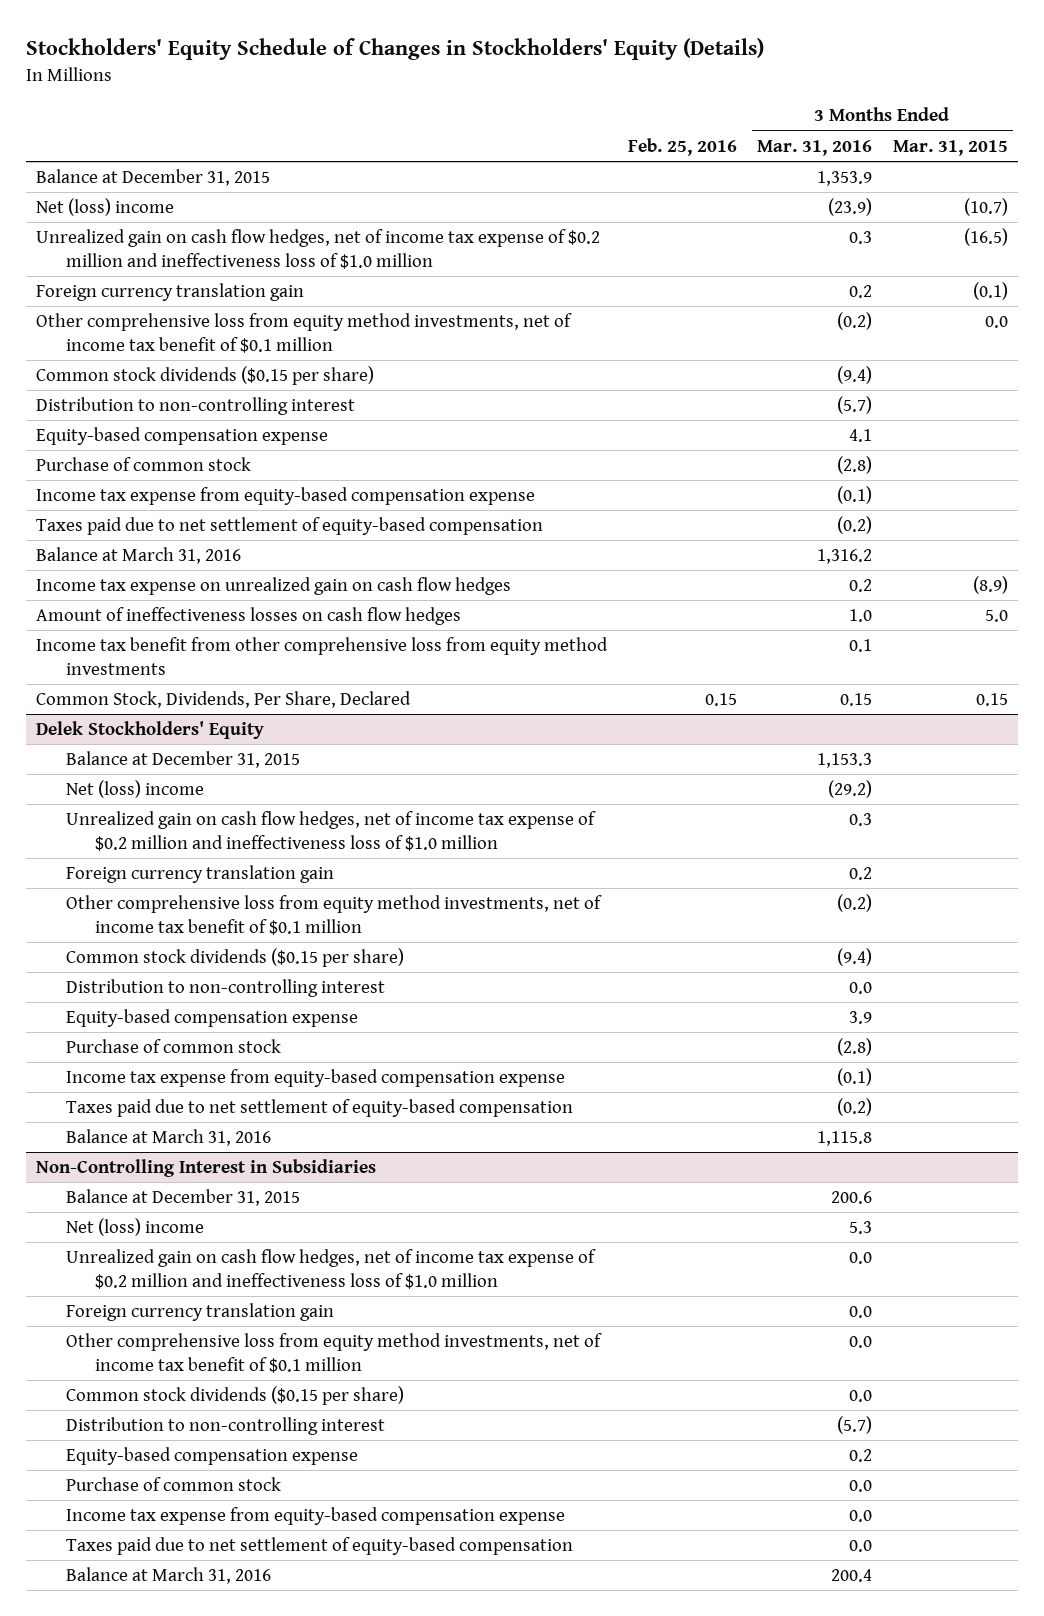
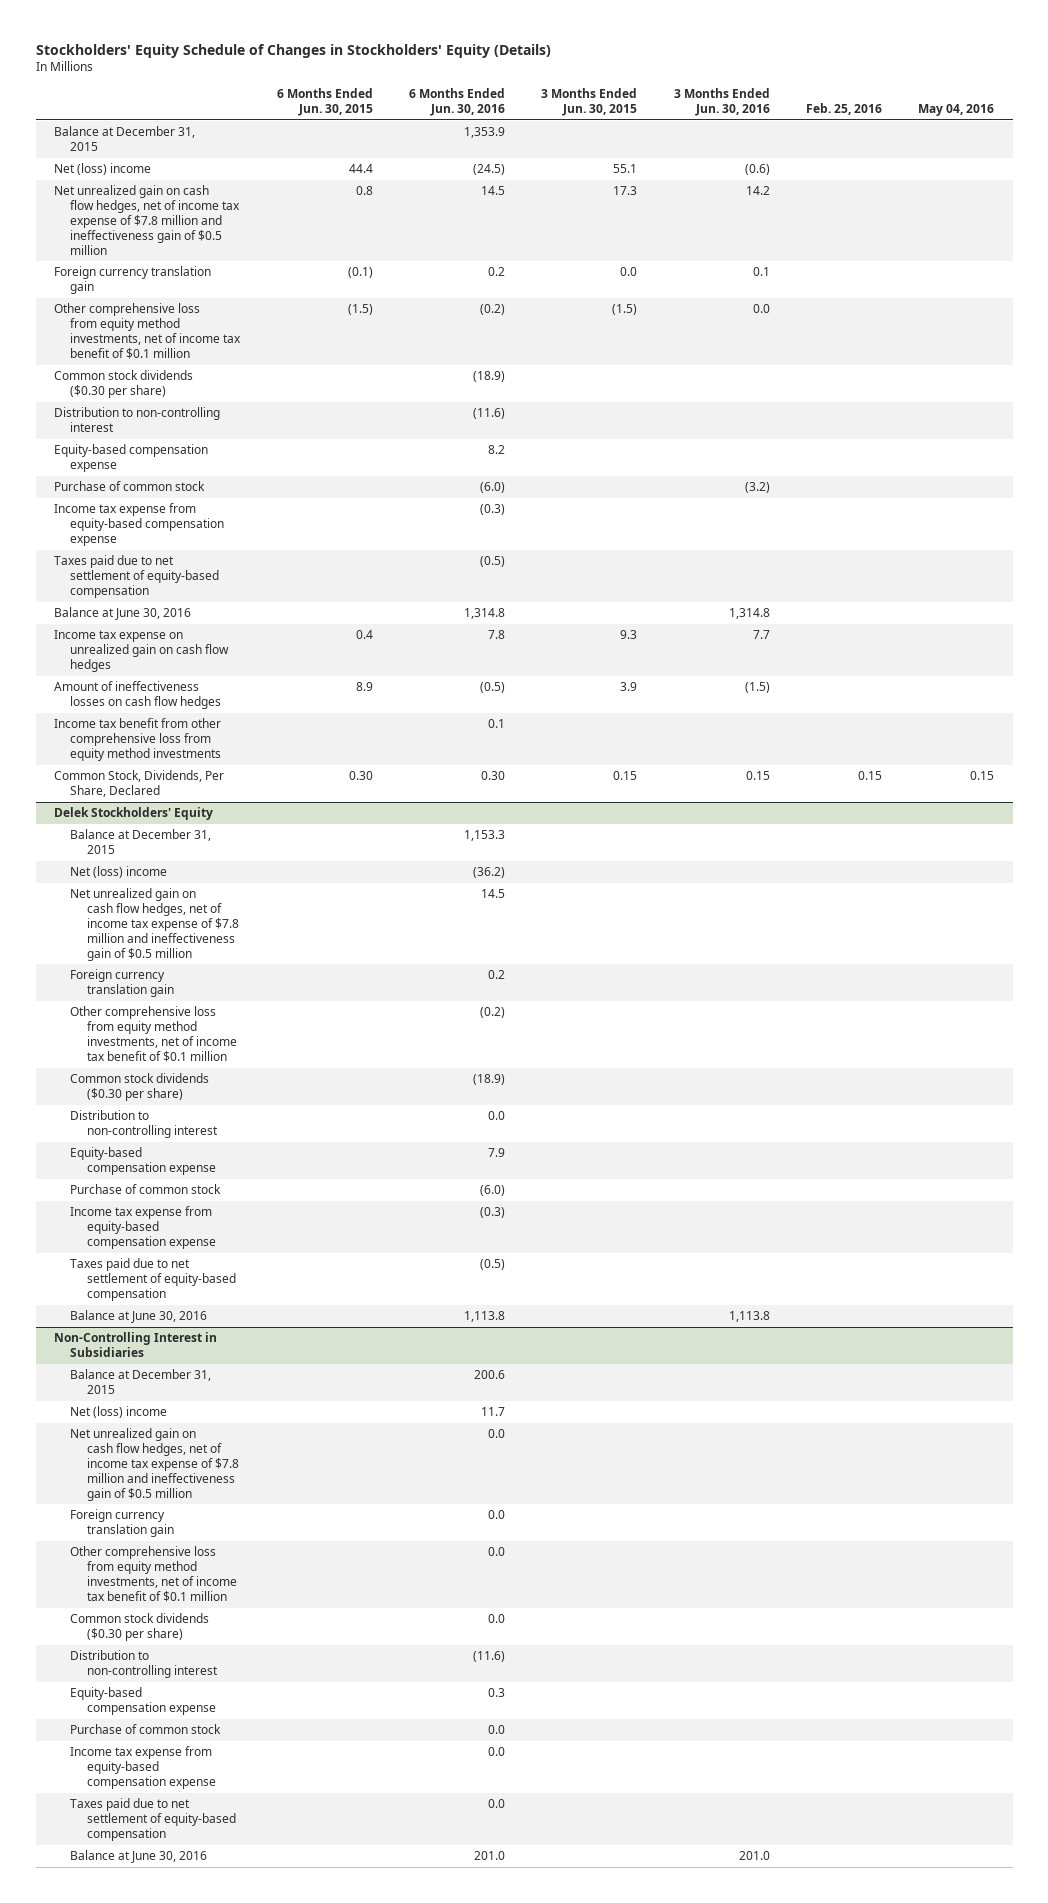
- | Feb. 25, 2016 | 3 Months Ended Mar. 31, 2016 | 3 Months Ended Mar. 31, 2015
+ | 6 Months Ended Jun. 30, 2015 | 6 Months Ended Jun. 30, 2016 | 3 Months Ended Jun. 30, 2015 | 3 Months Ended Jun. 30, 2016 | Feb. 25, 2016 | May 04, 2016
- Unrealized gain on cash flow hedges, net of income tax expense of $0.2 million and ineffectiveness loss of $1.0 million | | 0.3 | (16.5)
+ Net unrealized gain on cash flow hedges, net of income tax expense of $7.8 million and ineffectiveness gain of $0.5 million | 0.8 | 14.5 | 17.3 | 14.2 | |
- Common stock dividends ($0.15 per share) | | (9.4) |
+ Common stock dividends ($0.30 per share) | | (18.9) | | | |
- Balance at March 31, 2016 | | 1,316.2 |
+ Balance at June 30, 2016 | | 1,314.8 | | 1,314.8 | |
@ Delek Stockholders' Equity
- Unrealized gain on cash flow hedges, net of income tax expense of $0.2 million and ineffectiveness loss of $1.0 million | | 0.3 |
+ Net unrealized gain on cash flow hedges, net of income tax expense of $7.8 million and ineffectiveness gain of $0.5 million | | 14.5 | | | |
- Common stock dividends ($0.15 per share) | | (9.4) |
+ Common stock dividends ($0.30 per share) | | (18.9) | | | |
- Balance at March 31, 2016 | | 1,115.8 |
+ Balance at June 30, 2016 | | 1,113.8 | | 1,113.8 | |
@ Non-Controlling Interest in Subsidiaries
- Unrealized gain on cash flow hedges, net of income tax expense of $0.2 million and ineffectiveness loss of $1.0 million | | 0.0 |
+ Net unrealized gain on cash flow hedges, net of income tax expense of $7.8 million and ineffectiveness gain of $0.5 million | | 0.0 | | | |
- Common stock dividends ($0.15 per share) | | 0.0 |
+ Common stock dividends ($0.30 per share) | | 0.0 | | | |
- Balance at March 31, 2016 | | 200.4 |
+ Balance at June 30, 2016 | | 201.0 | | 201.0 | |

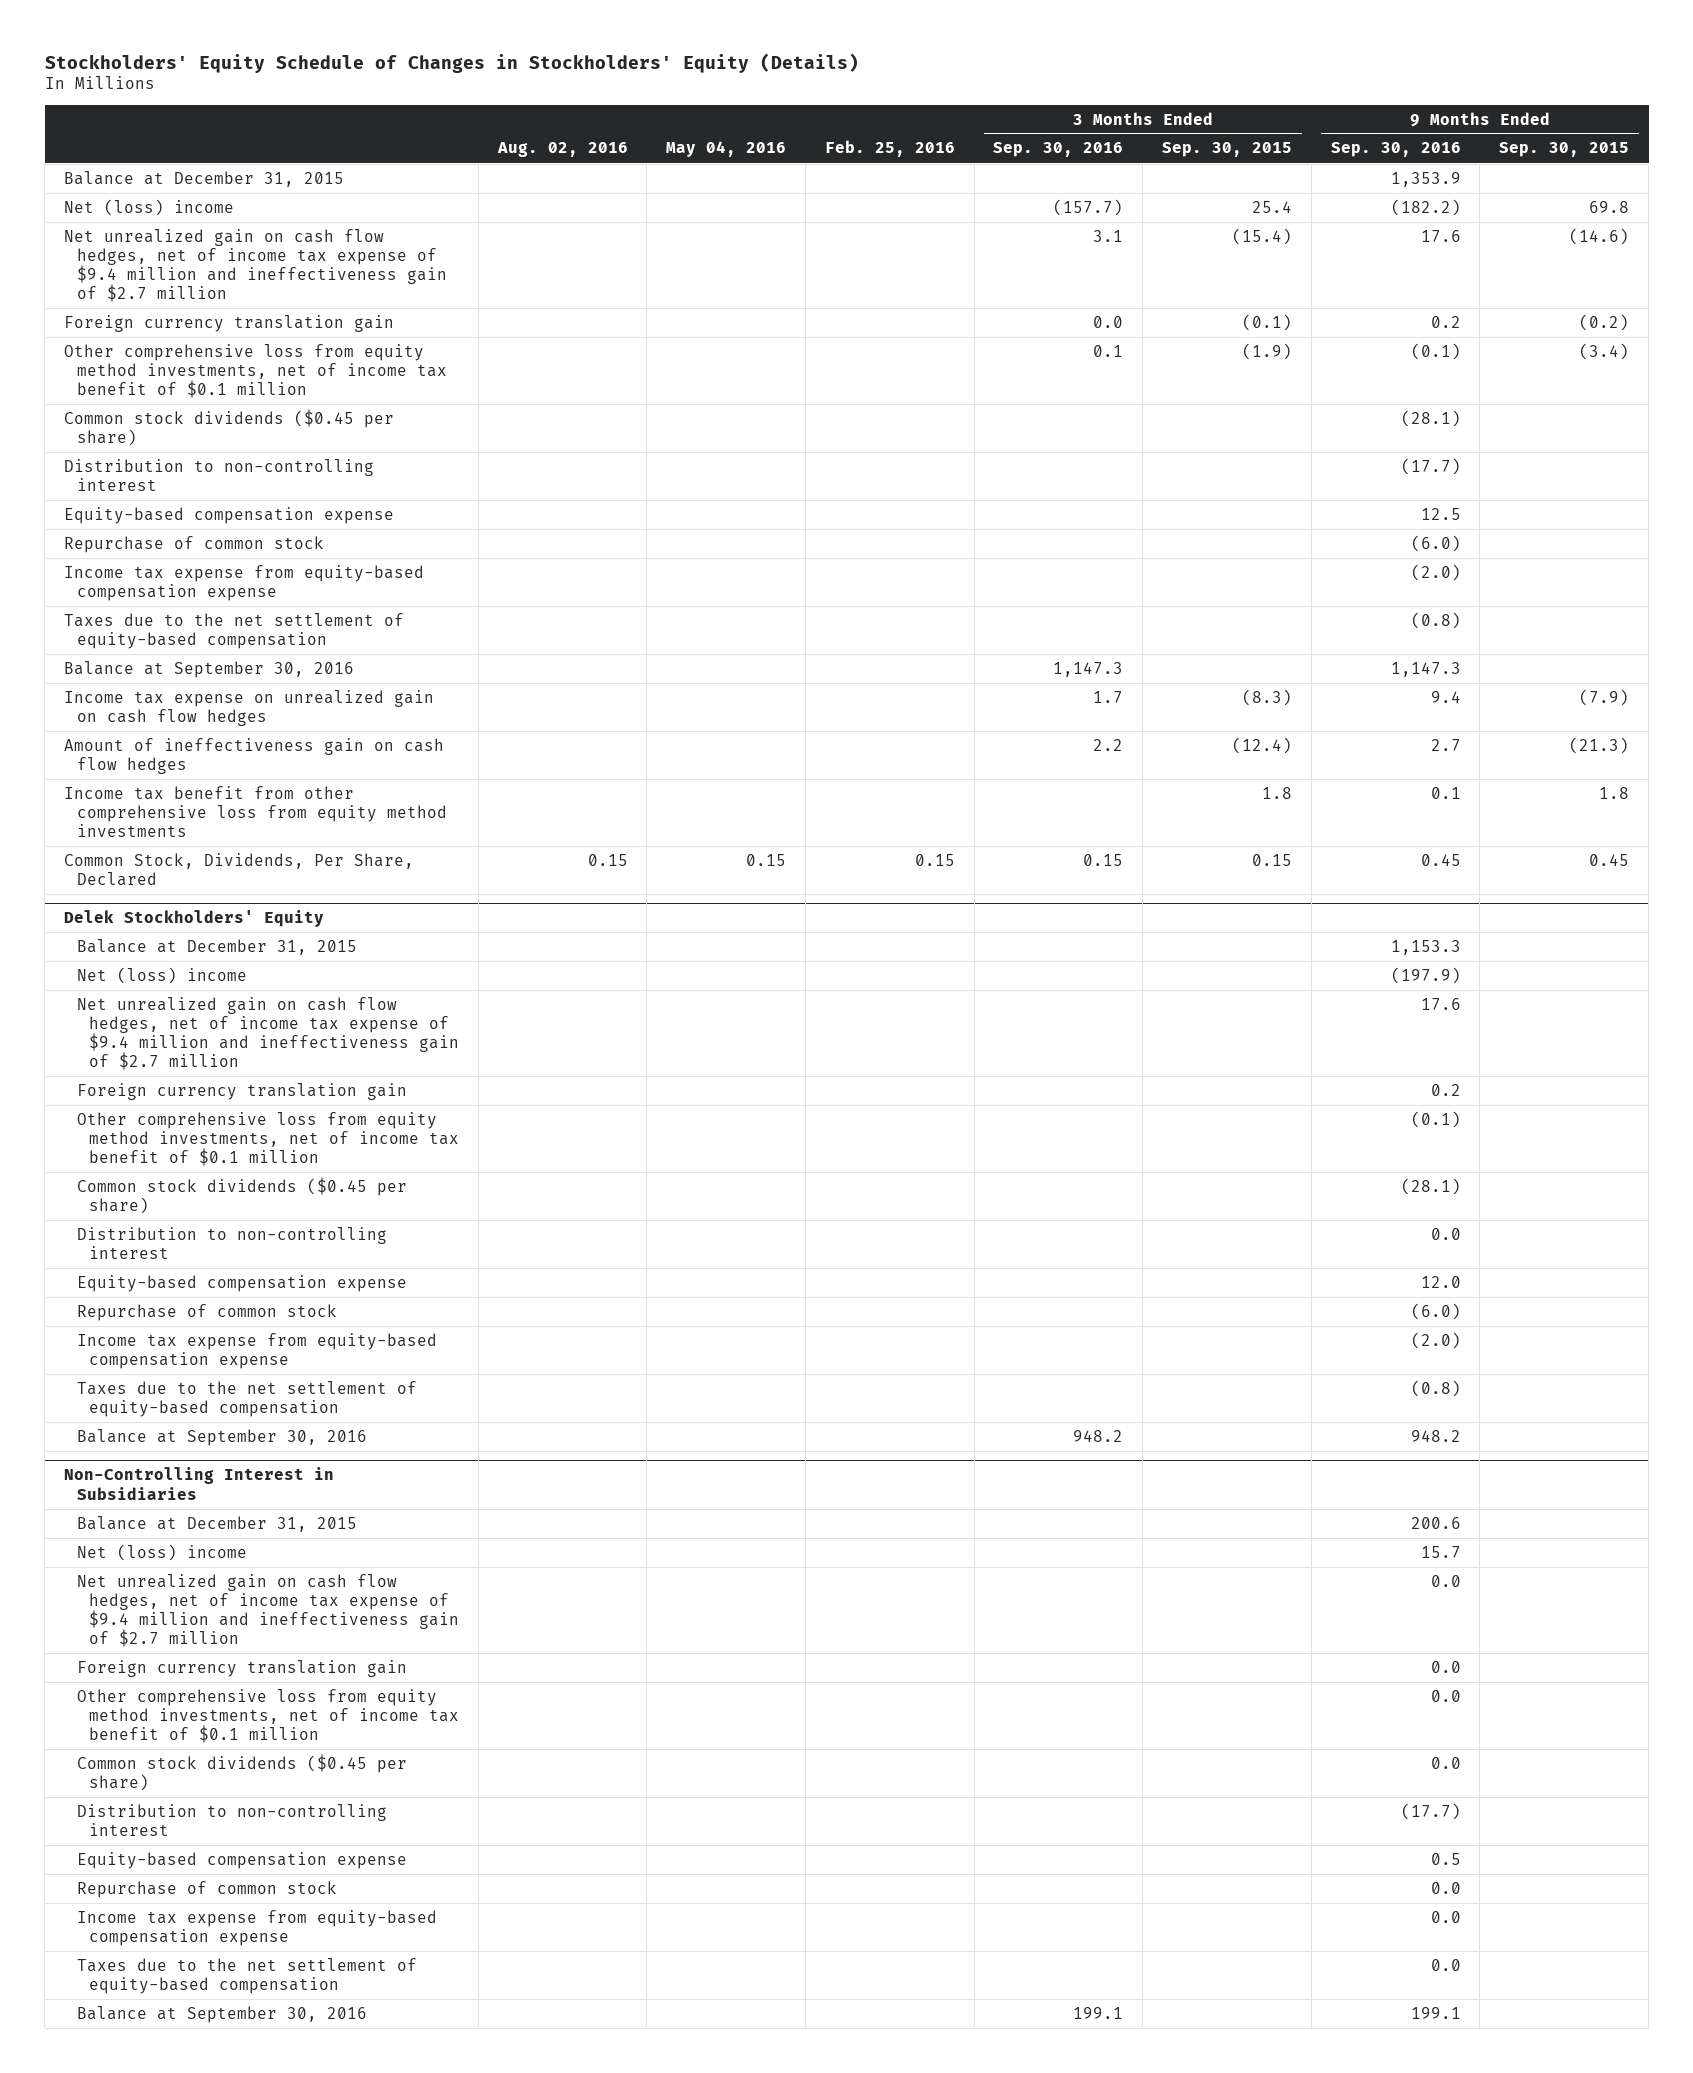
- | 6 Months Ended Jun. 30, 2015 | 6 Months Ended Jun. 30, 2016 | 3 Months Ended Jun. 30, 2015 | 3 Months Ended Jun. 30, 2016 | Feb. 25, 2016 | May 04, 2016
+ | Aug. 02, 2016 | May 04, 2016 | Feb. 25, 2016 | 3 Months Ended Sep. 30, 2016 | 3 Months Ended Sep. 30, 2015 | 9 Months Ended Sep. 30, 2016 | 9 Months Ended Sep. 30, 2015
- Net unrealized gain on cash flow hedges, net of income tax expense of $7.8 million and ineffectiveness gain of $0.5 million | 0.8 | 14.5 | 17.3 | 14.2 | |
+ Net unrealized gain on cash flow hedges, net of income tax expense of $9.4 million and ineffectiveness gain of $2.7 million | | | | 3.1 | (15.4) | 17.6 | (14.6)
- Common stock dividends ($0.30 per share) | | (18.9) | | | |
+ Common stock dividends ($0.45 per share) | | | | | | (28.1) |
- Purchase of common stock | | (6.0) | | (3.2) | |
+ Repurchase of common stock | | | | | | (6.0) |
- Taxes paid due to net settlement of equity-based compensation | | (0.5) | | | |
- Balance at June 30, 2016 | | 1,314.8 | | 1,314.8 | |
+ Taxes due to the net settlement of equity-based compensation | | | | | | (0.8) |
+ Balance at September 30, 2016 | | | | 1,147.3 | | 1,147.3 |
- Amount of ineffectiveness losses on cash flow hedges | 8.9 | (0.5) | 3.9 | (1.5) | |
+ Amount of ineffectiveness gain on cash flow hedges | | | | 2.2 | (12.4) | 2.7 | (21.3)
@ Delek Stockholders' Equity
- Net unrealized gain on cash flow hedges, net of income tax expense of $7.8 million and ineffectiveness gain of $0.5 million | | 14.5 | | | |
+ Net unrealized gain on cash flow hedges, net of income tax expense of $9.4 million and ineffectiveness gain of $2.7 million | | | | | | 17.6 |
- Common stock dividends ($0.30 per share) | | (18.9) | | | |
+ Common stock dividends ($0.45 per share) | | | | | | (28.1) |
- Purchase of common stock | | (6.0) | | | |
+ Repurchase of common stock | | | | | | (6.0) |
- Taxes paid due to net settlement of equity-based compensation | | (0.5) | | | |
- Balance at June 30, 2016 | | 1,113.8 | | 1,113.8 | |
+ Taxes due to the net settlement of equity-based compensation | | | | | | (0.8) |
+ Balance at September 30, 2016 | | | | 948.2 | | 948.2 |
@ Non-Controlling Interest in Subsidiaries
- Net unrealized gain on cash flow hedges, net of income tax expense of $7.8 million and ineffectiveness gain of $0.5 million | | 0.0 | | | |
+ Net unrealized gain on cash flow hedges, net of income tax expense of $9.4 million and ineffectiveness gain of $2.7 million | | | | | | 0.0 |
- Common stock dividends ($0.30 per share) | | 0.0 | | | |
+ Common stock dividends ($0.45 per share) | | | | | | 0.0 |
- Purchase of common stock | | 0.0 | | | |
+ Repurchase of common stock | | | | | | 0.0 |
- Taxes paid due to net settlement of equity-based compensation | | 0.0 | | | |
- Balance at June 30, 2016 | | 201.0 | | 201.0 | |
+ Taxes due to the net settlement of equity-based compensation | | | | | | 0.0 |
+ Balance at September 30, 2016 | | | | 199.1 | | 199.1 |

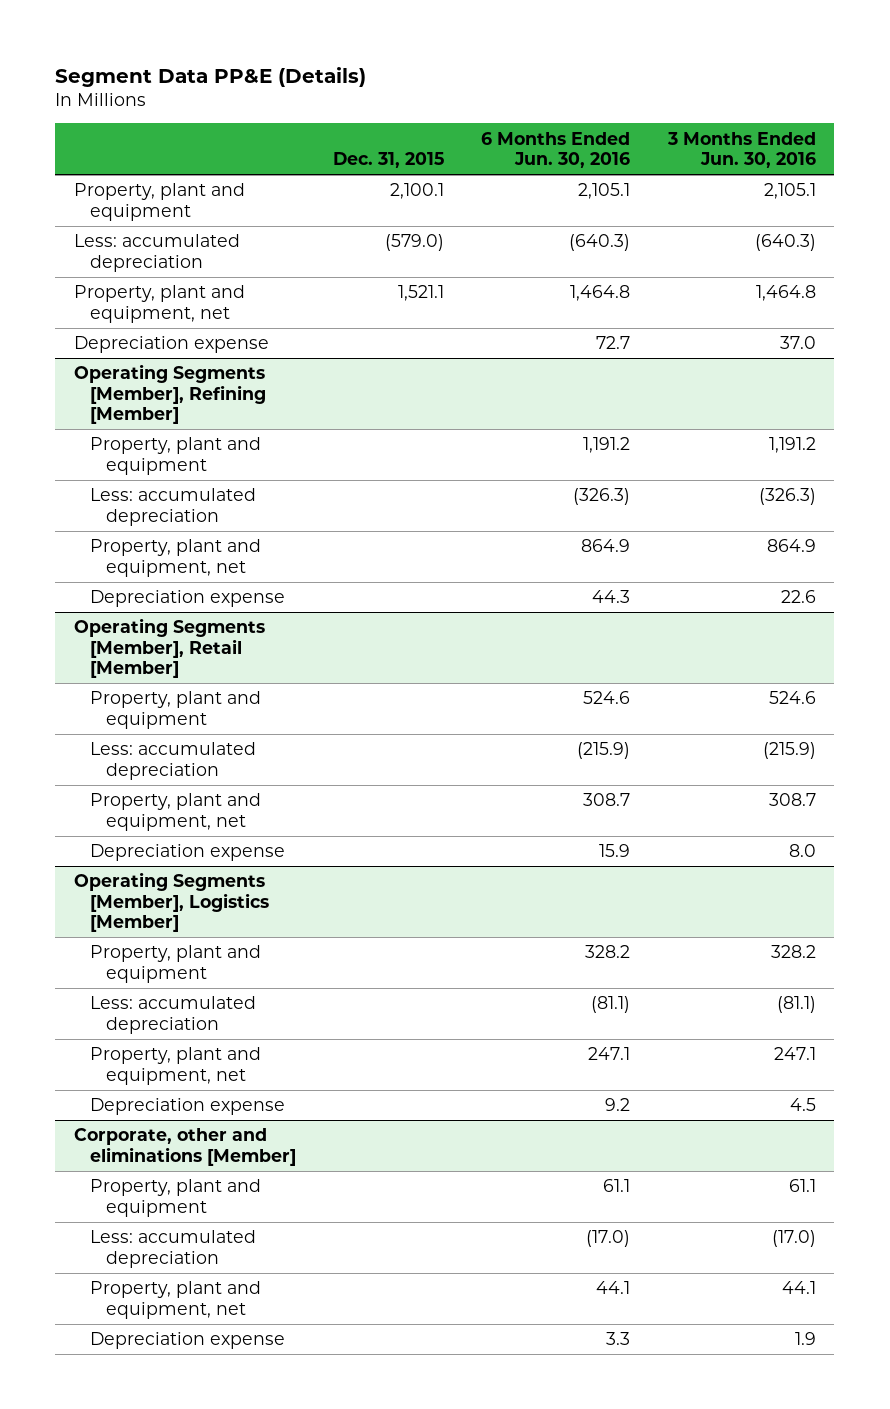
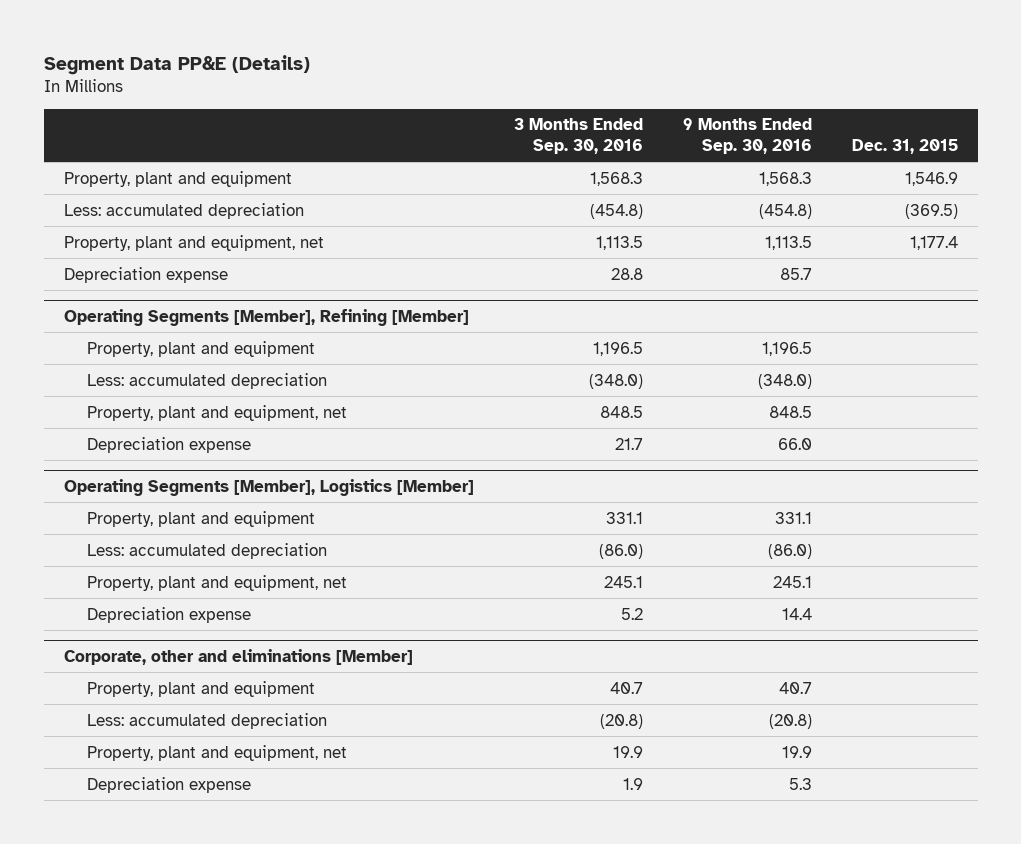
- | Dec. 31, 2015 | 6 Months Ended Jun. 30, 2016 | 3 Months Ended Jun. 30, 2016
+ | 3 Months Ended Sep. 30, 2016 | 9 Months Ended Sep. 30, 2016 | Dec. 31, 2015
- Property, plant and equipment | 2,100.1 | 2,105.1 | 2,105.1
- Less: accumulated depreciation | (579.0) | (640.3) | (640.3)
- Property, plant and equipment, net | 1,521.1 | 1,464.8 | 1,464.8
+ Property, plant and equipment | 1,568.3 | 1,568.3 | 1,546.9
+ Less: accumulated depreciation | (454.8) | (454.8) | (369.5)
+ Property, plant and equipment, net | 1,113.5 | 1,113.5 | 1,177.4
- Operating Segments [Member], Retail [Member]
- Property, plant and equipment | | 524.6 | 524.6
- Less: accumulated depreciation | | (215.9) | (215.9)
- Property, plant and equipment, net | | 308.7 | 308.7
- Depreciation expense | | 15.9 | 8.0

